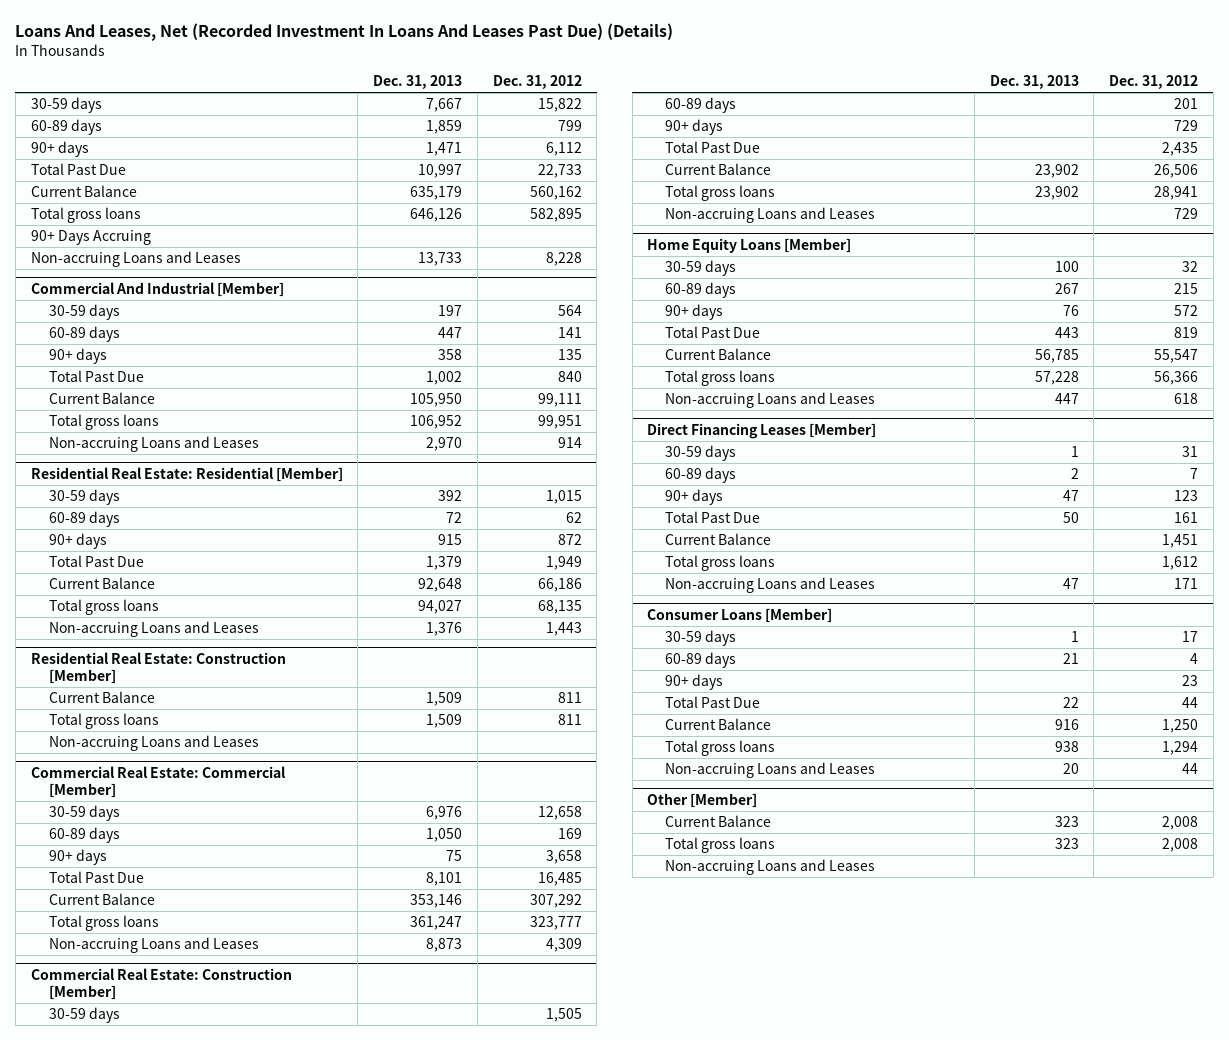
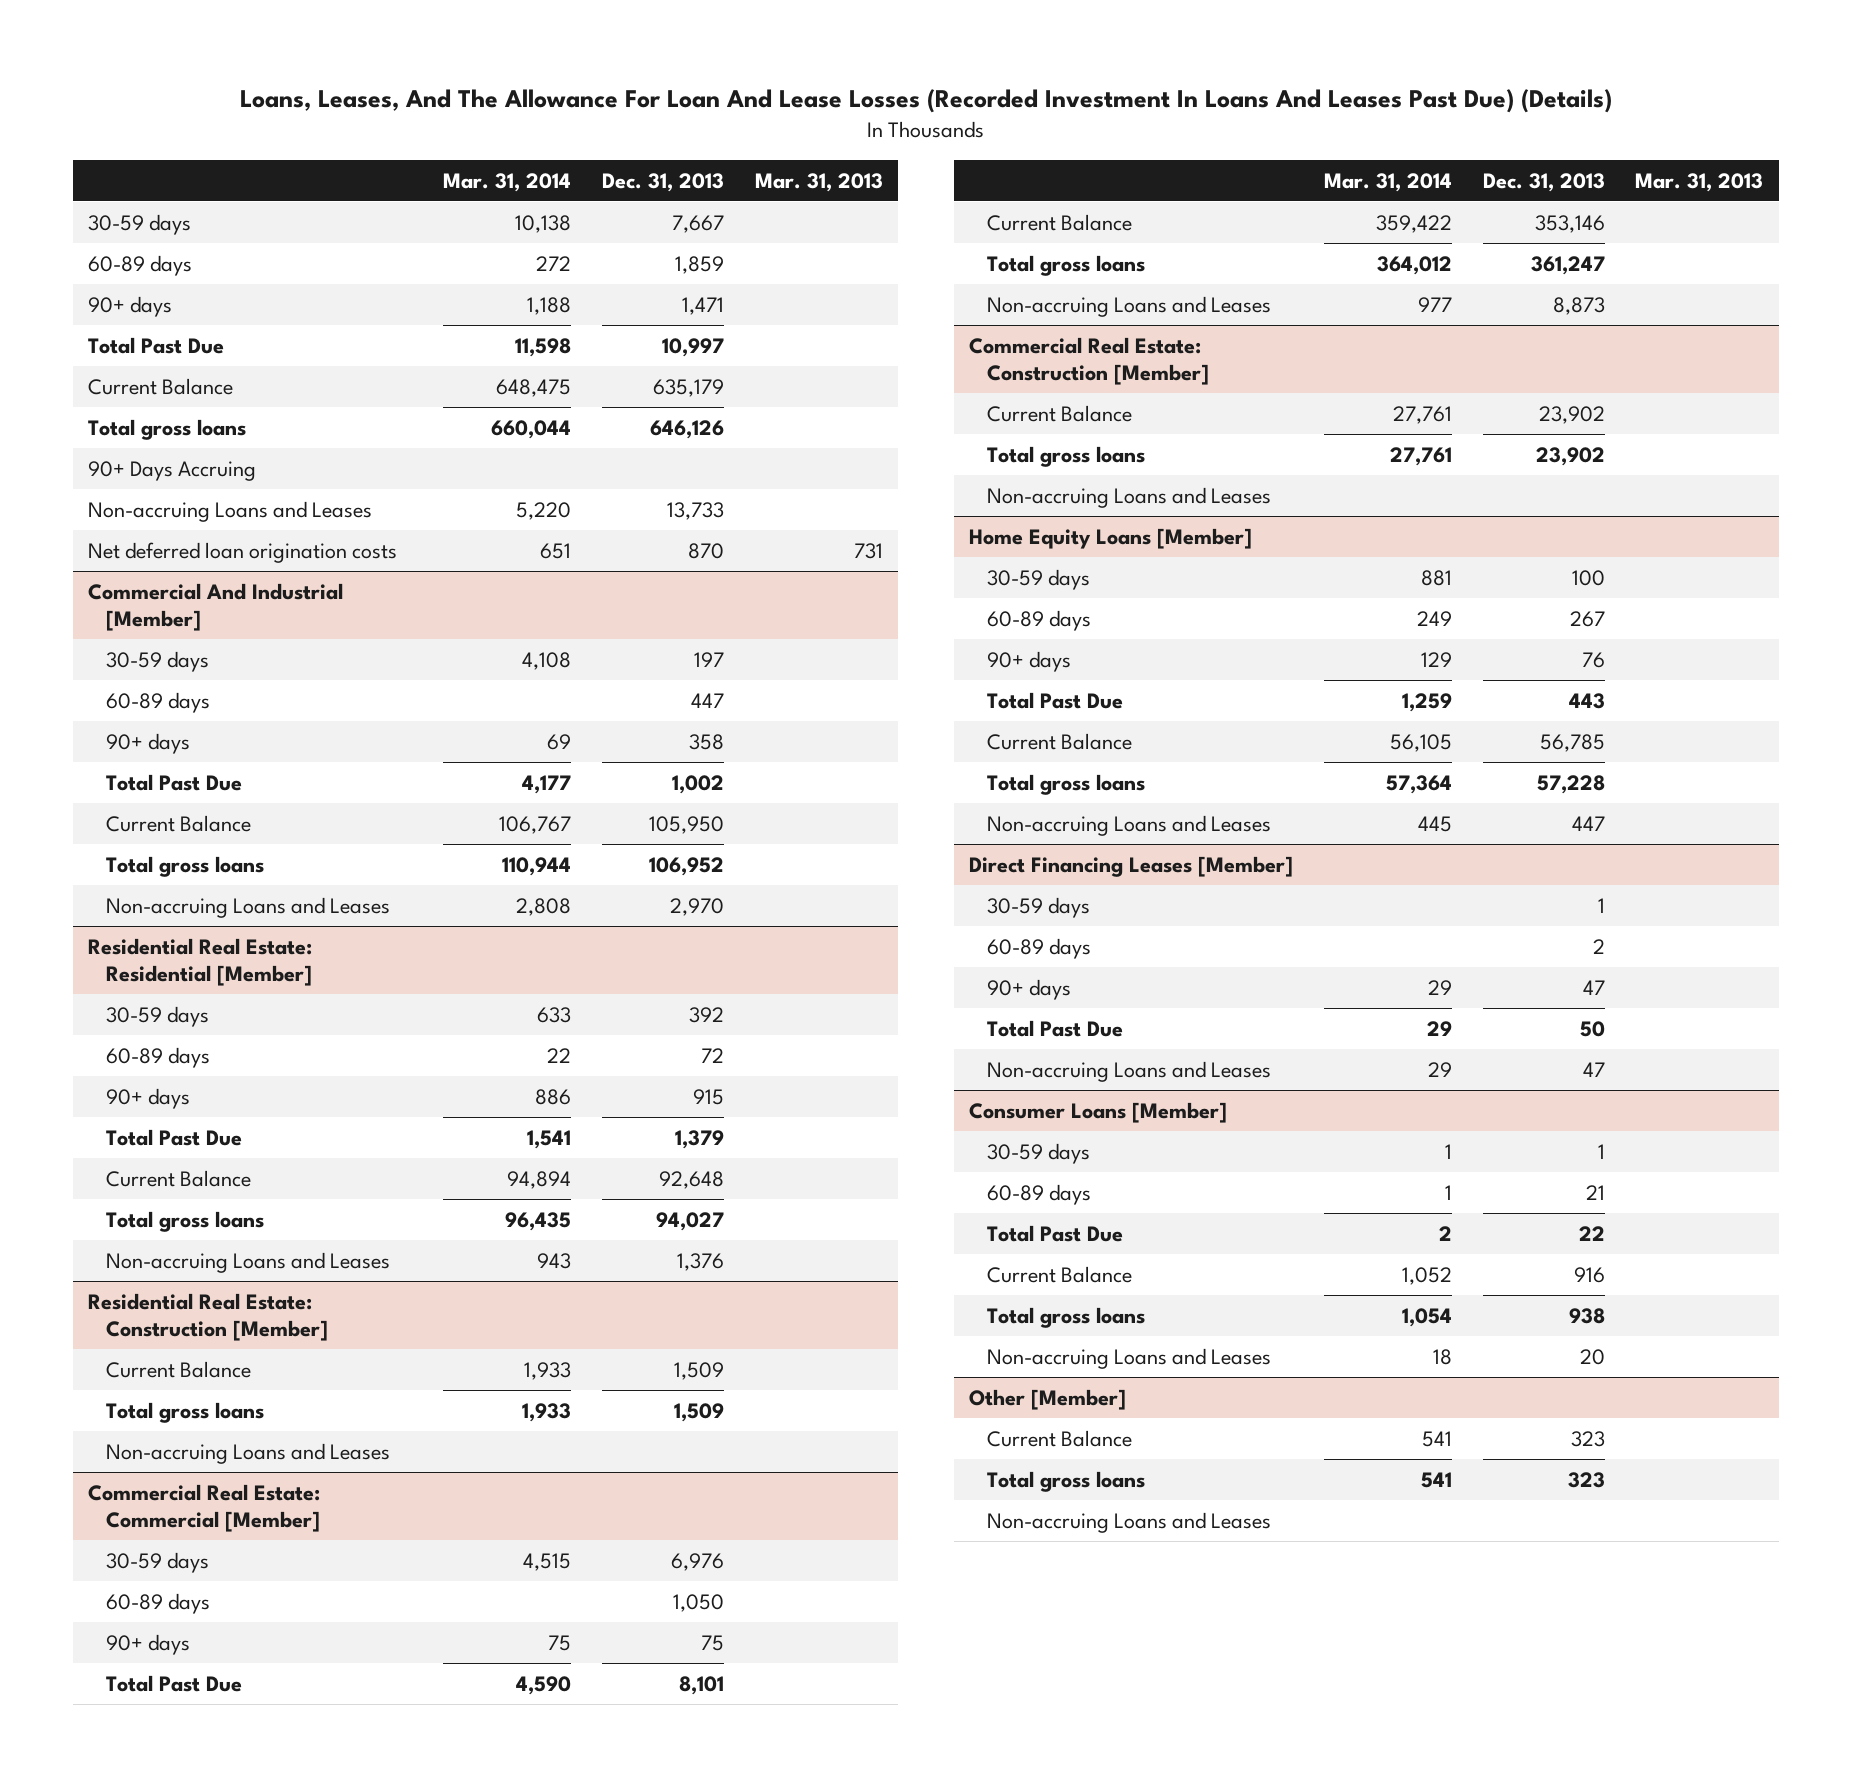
- Loans And Leases, Net (Recorded Investment In Loans And Leases Past Due) (Details)
+ Loans, Leases, And The Allowance For Loan And Lease Losses (Recorded Investment In Loans And Leases Past Due) (Details)
- | Dec. 31, 2013 | Dec. 31, 2012
+ | Mar. 31, 2014 | Dec. 31, 2013 | Mar. 31, 2013
+ Net deferred loan origination costs | 651 | 870 | 731
@ Commercial Real Estate: Construction [Member]
- 30-59 days | | 1,505
- 60-89 days | | 201
- 90+ days | | 729
- Total Past Due | | 2,435
@ Direct Financing Leases [Member]
- Current Balance | | 1,451
- Total gross loans | | 1,612
@ Consumer Loans [Member]
- 90+ days | | 23

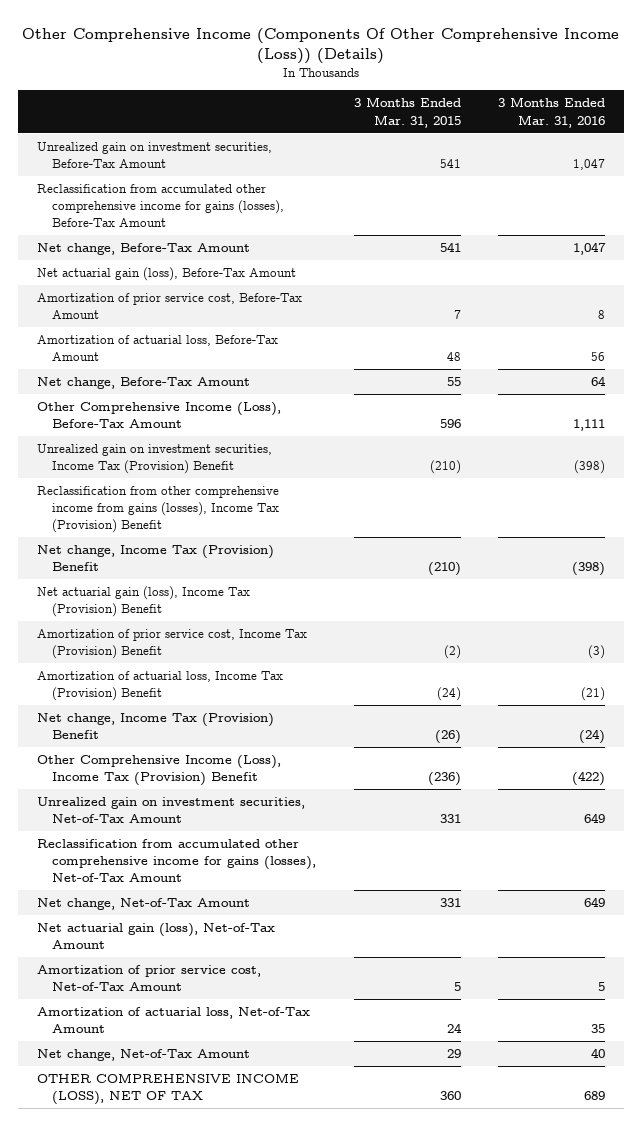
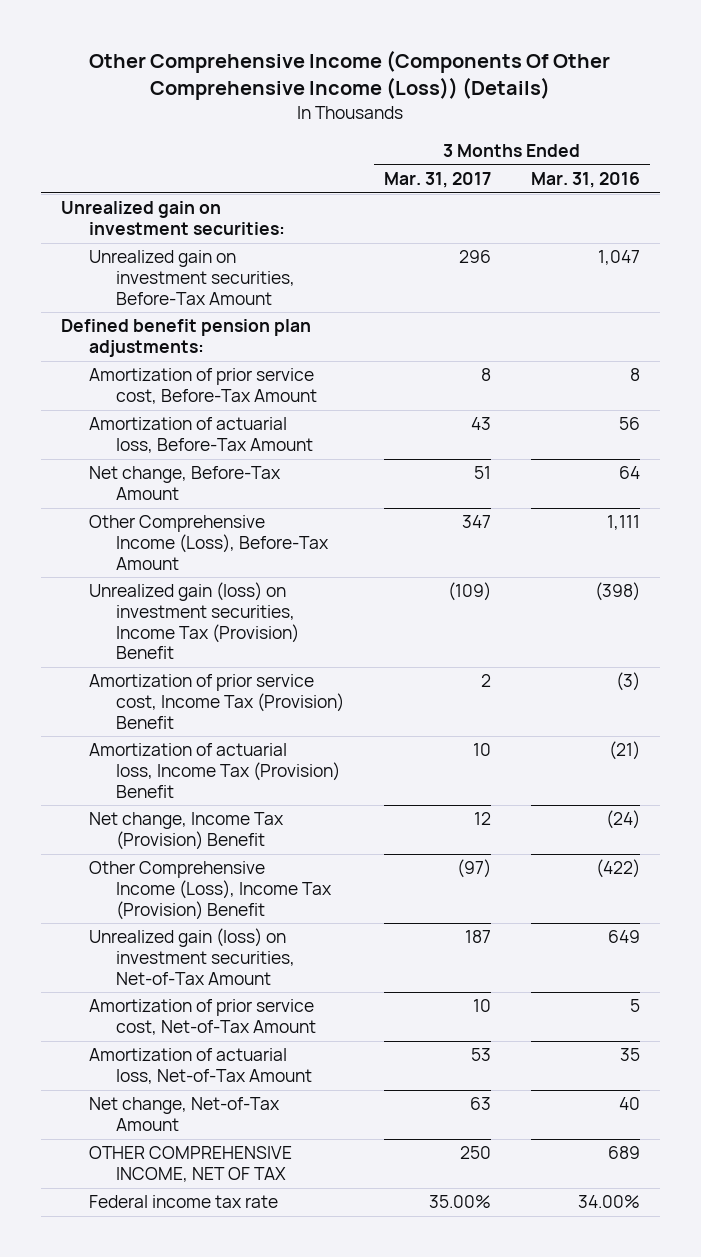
- | 3 Months Ended Mar. 31, 2015 | 3 Months Ended Mar. 31, 2016
+ | 3 Months Ended Mar. 31, 2017 | 3 Months Ended Mar. 31, 2016
+ Unrealized gain on investment securities:
- Reclassification from accumulated other comprehensive income for gains (losses), Before-Tax Amount
- Net change, Before-Tax Amount | 541 | 1,047
- Net actuarial gain (loss), Before-Tax Amount
+ Defined benefit pension plan adjustments:
- Unrealized gain on investment securities, Income Tax (Provision) Benefit | (210) | (398)
- Reclassification from other comprehensive income from gains (losses), Income Tax (Provision) Benefit
- Net change, Income Tax (Provision) Benefit | (210) | (398)
- Net actuarial gain (loss), Income Tax (Provision) Benefit
+ Unrealized gain (loss) on investment securities, Income Tax (Provision) Benefit | (109) | (398)
- Unrealized gain on investment securities, Net-of-Tax Amount | 331 | 649
- Reclassification from accumulated other comprehensive income for gains (losses), Net-of-Tax Amount
- Net change, Net-of-Tax Amount | 331 | 649
- Net actuarial gain (loss), Net-of-Tax Amount
+ Unrealized gain (loss) on investment securities, Net-of-Tax Amount | 187 | 649
- OTHER COMPREHENSIVE INCOME (LOSS), NET OF TAX | 360 | 689
+ OTHER COMPREHENSIVE INCOME, NET OF TAX | 250 | 689
+ Federal income tax rate | 35.00% | 34.00%

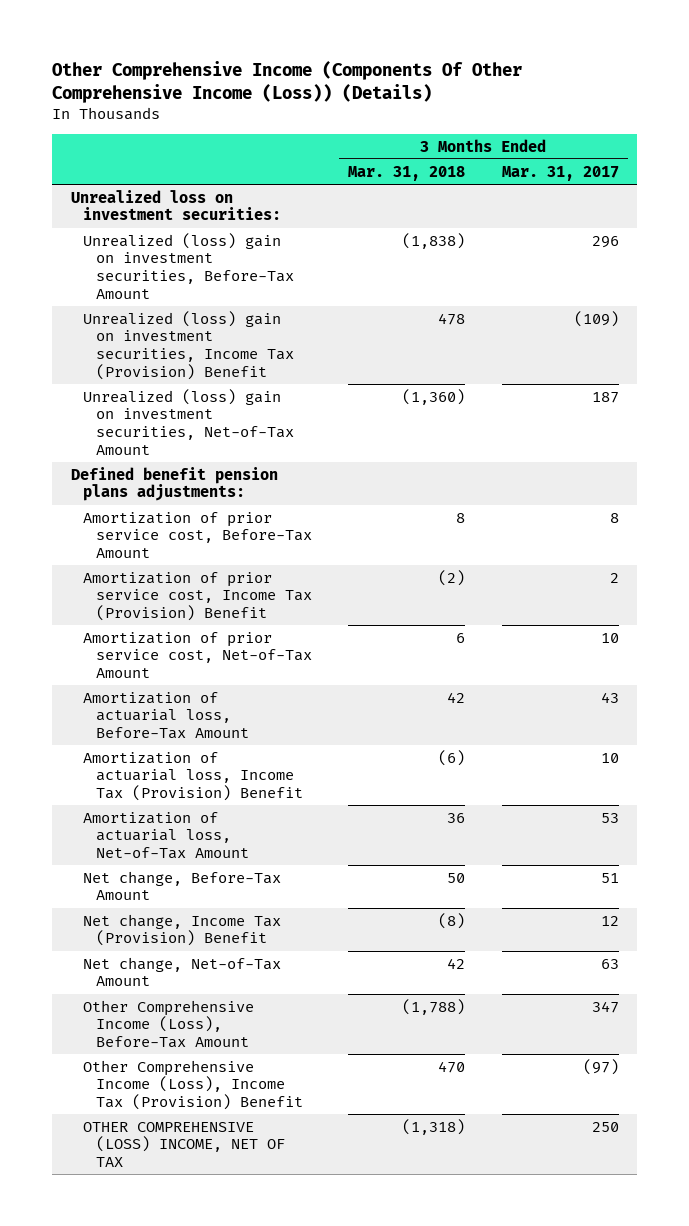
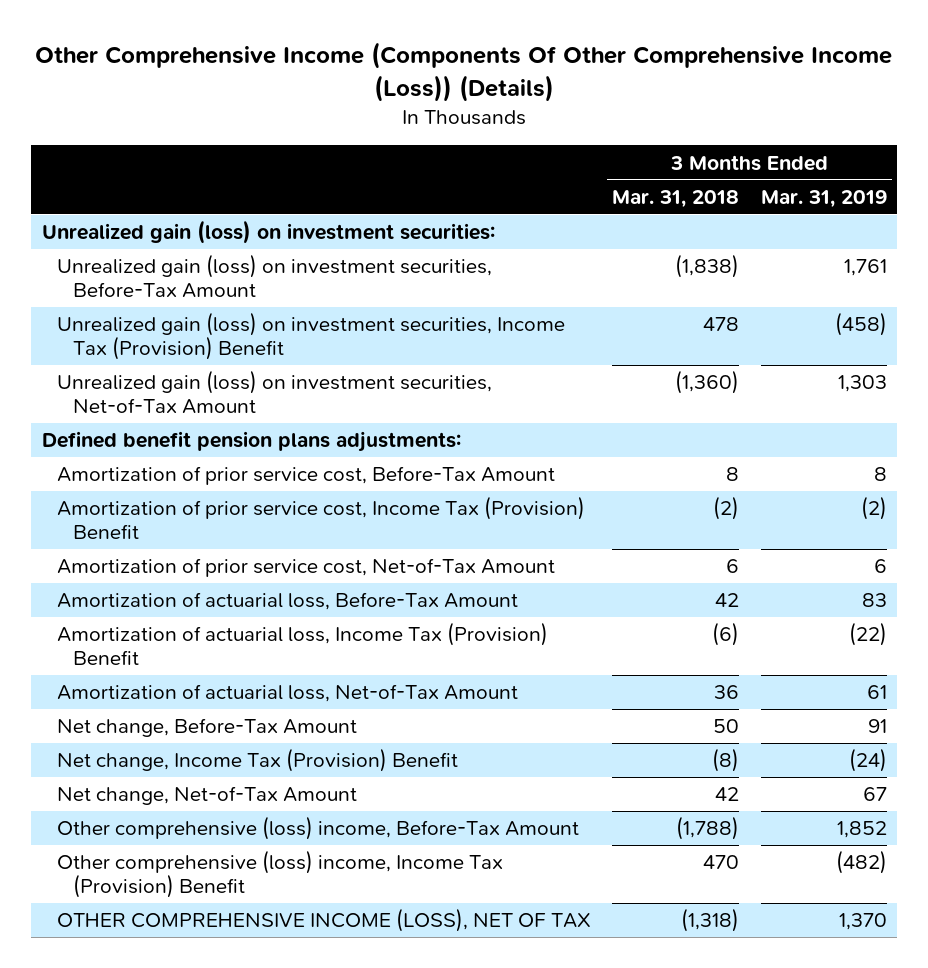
- | 3 Months Ended Mar. 31, 2018 | 3 Months Ended Mar. 31, 2017
+ | 3 Months Ended Mar. 31, 2018 | 3 Months Ended Mar. 31, 2019
- Unrealized loss on investment securities:
- Unrealized (loss) gain on investment securities, Before-Tax Amount | (1,838) | 296
- Unrealized (loss) gain on investment securities, Income Tax (Provision) Benefit | 478 | (109)
- Unrealized (loss) gain on investment securities, Net-of-Tax Amount | (1,360) | 187
+ Unrealized gain (loss) on investment securities:
+ Unrealized gain (loss) on investment securities, Before-Tax Amount | (1,838) | 1,761
+ Unrealized gain (loss) on investment securities, Income Tax (Provision) Benefit | 478 | (458)
+ Unrealized gain (loss) on investment securities, Net-of-Tax Amount | (1,360) | 1,303
- Other Comprehensive Income (Loss), Before-Tax Amount | (1,788) | 347
- Other Comprehensive Income (Loss), Income Tax (Provision) Benefit | 470 | (97)
- OTHER COMPREHENSIVE (LOSS) INCOME, NET OF TAX | (1,318) | 250
+ Other comprehensive (loss) income, Before-Tax Amount | (1,788) | 1,852
+ Other comprehensive (loss) income, Income Tax (Provision) Benefit | 470 | (482)
+ OTHER COMPREHENSIVE INCOME (LOSS), NET OF TAX | (1,318) | 1,370

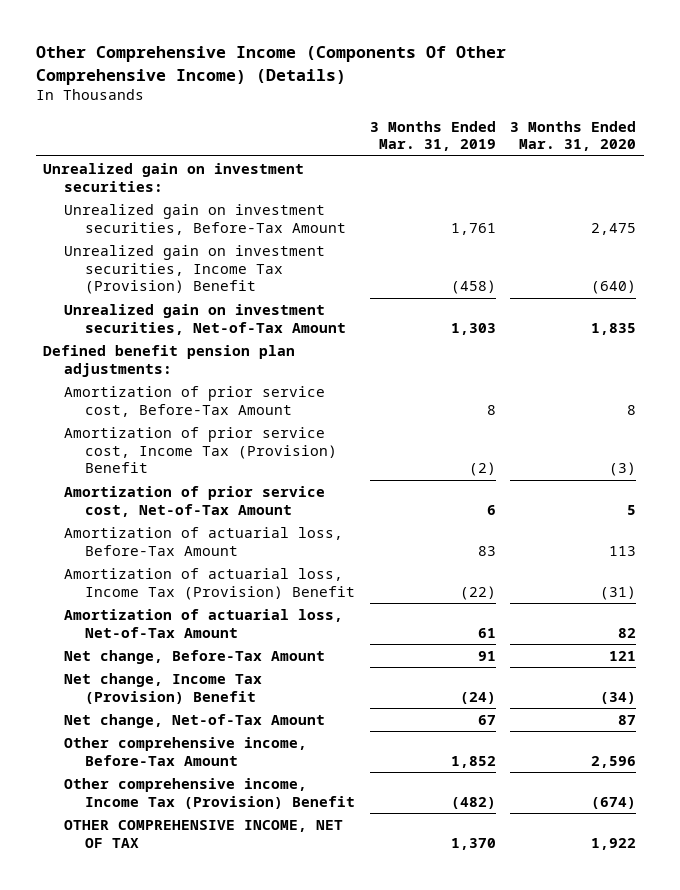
- Other Comprehensive Income (Components Of Other Comprehensive Income (Loss)) (Details)
+ Other Comprehensive Income (Components Of Other Comprehensive Income) (Details)
- | 3 Months Ended Mar. 31, 2018 | 3 Months Ended Mar. 31, 2019
+ | 3 Months Ended Mar. 31, 2019 | 3 Months Ended Mar. 31, 2020
- Unrealized gain (loss) on investment securities:
- Unrealized gain (loss) on investment securities, Before-Tax Amount | (1,838) | 1,761
- Unrealized gain (loss) on investment securities, Income Tax (Provision) Benefit | 478 | (458)
- Unrealized gain (loss) on investment securities, Net-of-Tax Amount | (1,360) | 1,303
- Defined benefit pension plans adjustments:
+ Unrealized gain on investment securities:
+ Unrealized gain on investment securities, Before-Tax Amount | 1,761 | 2,475
+ Unrealized gain on investment securities, Income Tax (Provision) Benefit | (458) | (640)
+ Unrealized gain on investment securities, Net-of-Tax Amount | 1,303 | 1,835
+ Defined benefit pension plan adjustments:
- Other comprehensive (loss) income, Before-Tax Amount | (1,788) | 1,852
- Other comprehensive (loss) income, Income Tax (Provision) Benefit | 470 | (482)
- OTHER COMPREHENSIVE INCOME (LOSS), NET OF TAX | (1,318) | 1,370
+ Other comprehensive income, Before-Tax Amount | 1,852 | 2,596
+ Other comprehensive income, Income Tax (Provision) Benefit | (482) | (674)
+ OTHER COMPREHENSIVE INCOME, NET OF TAX | 1,370 | 1,922

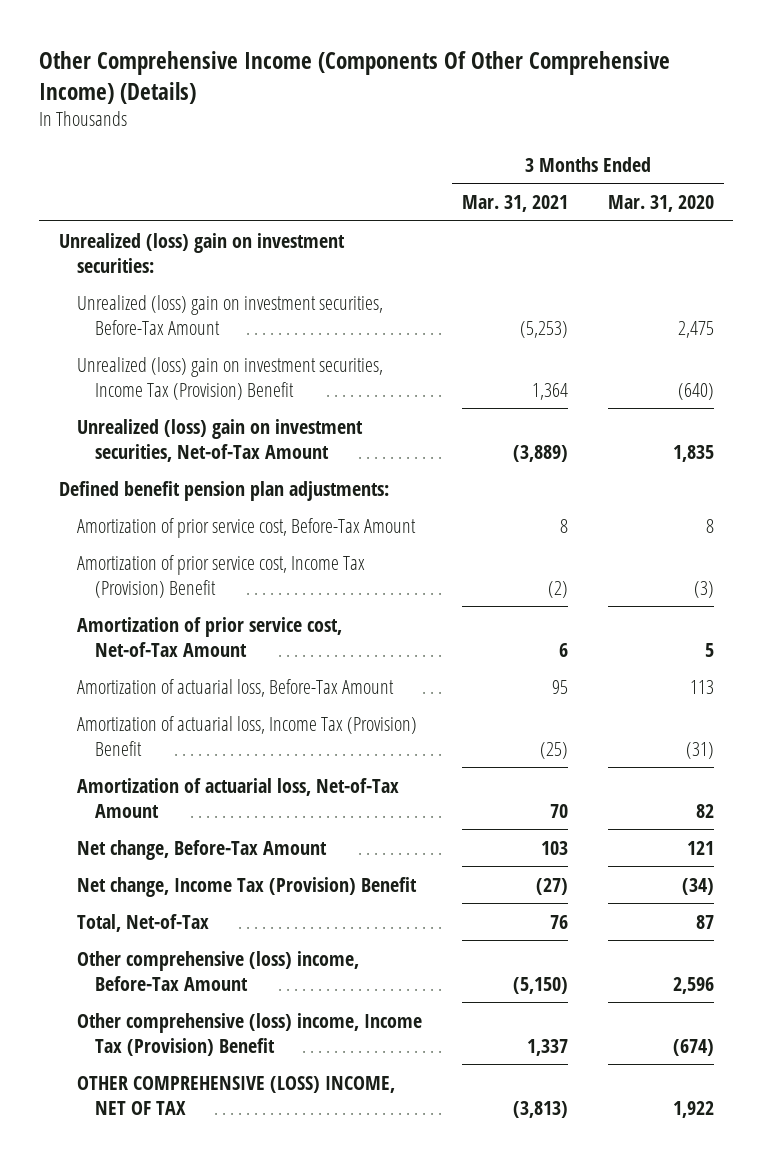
- | 3 Months Ended Mar. 31, 2019 | 3 Months Ended Mar. 31, 2020
+ | 3 Months Ended Mar. 31, 2021 | 3 Months Ended Mar. 31, 2020
- Unrealized gain on investment securities:
- Unrealized gain on investment securities, Before-Tax Amount | 1,761 | 2,475
- Unrealized gain on investment securities, Income Tax (Provision) Benefit | (458) | (640)
- Unrealized gain on investment securities, Net-of-Tax Amount | 1,303 | 1,835
+ Unrealized (loss) gain on investment securities:
+ Unrealized (loss) gain on investment securities, Before-Tax Amount | (5,253) | 2,475
+ Unrealized (loss) gain on investment securities, Income Tax (Provision) Benefit | 1,364 | (640)
+ Unrealized (loss) gain on investment securities, Net-of-Tax Amount | (3,889) | 1,835
- Net change, Net-of-Tax Amount | 67 | 87
- Other comprehensive income, Before-Tax Amount | 1,852 | 2,596
- Other comprehensive income, Income Tax (Provision) Benefit | (482) | (674)
- OTHER COMPREHENSIVE INCOME, NET OF TAX | 1,370 | 1,922
+ Total, Net-of-Tax | 76 | 87
+ Other comprehensive (loss) income, Before-Tax Amount | (5,150) | 2,596
+ Other comprehensive (loss) income, Income Tax (Provision) Benefit | 1,337 | (674)
+ OTHER COMPREHENSIVE (LOSS) INCOME, NET OF TAX | (3,813) | 1,922

